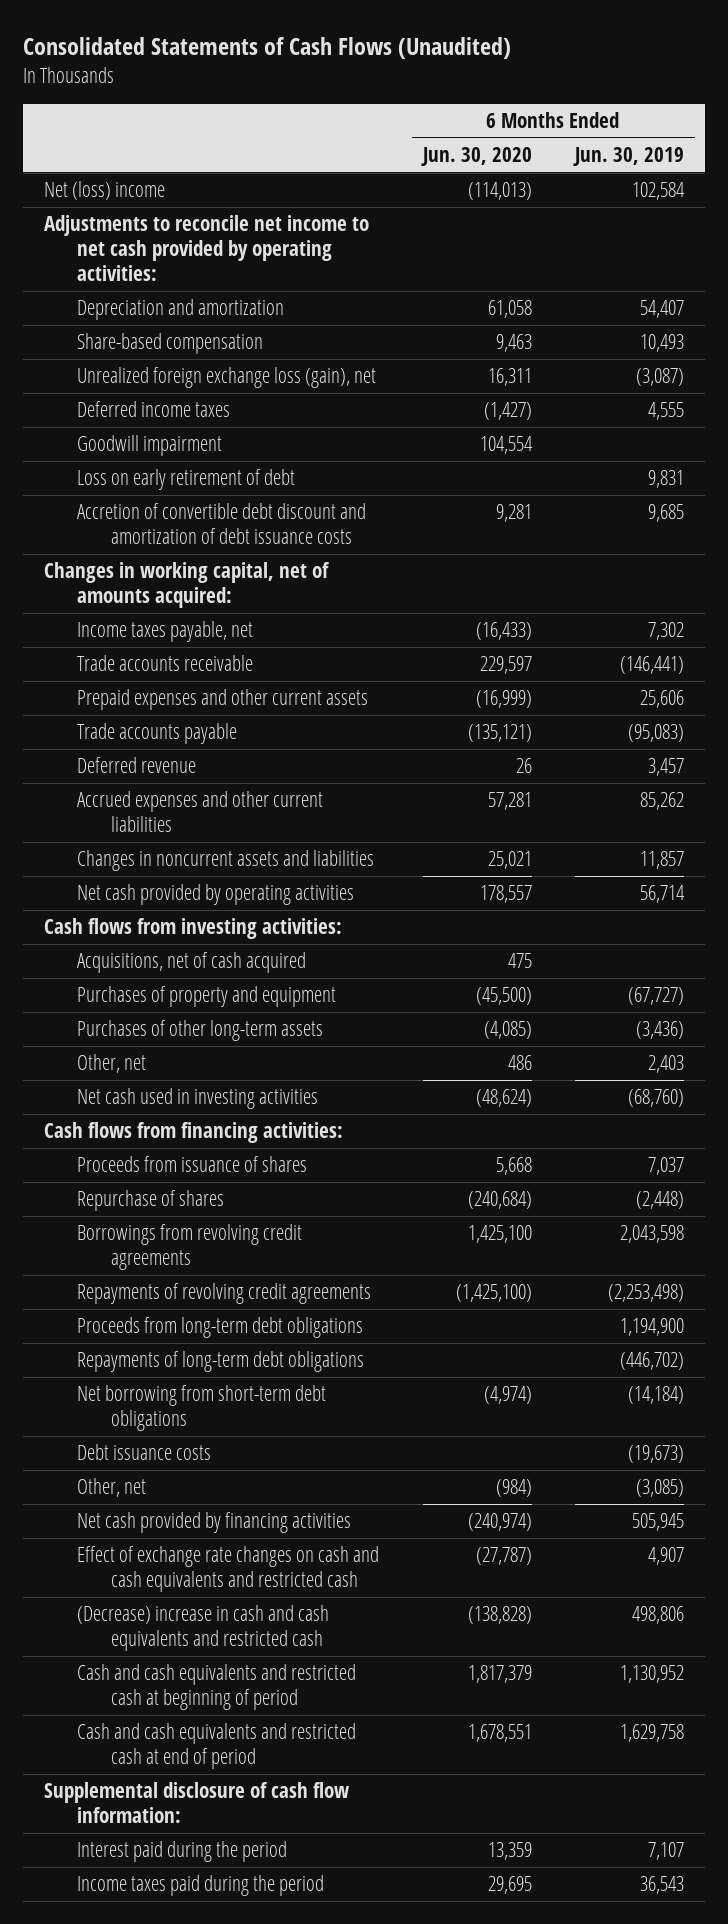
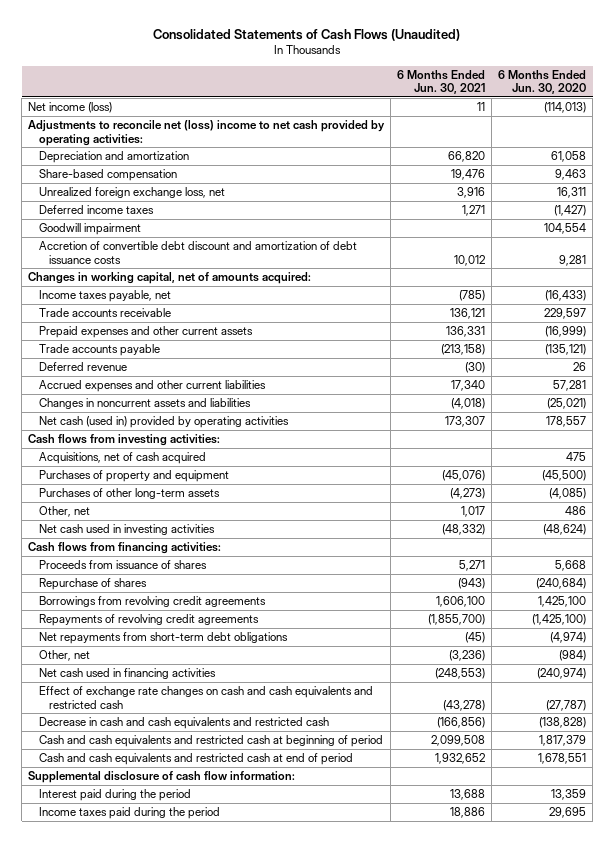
- | 6 Months Ended Jun. 30, 2020 | 6 Months Ended Jun. 30, 2019
+ | 6 Months Ended Jun. 30, 2021 | 6 Months Ended Jun. 30, 2020
- Net (loss) income | (114,013) | 102,584
- Adjustments to reconcile net income to net cash provided by operating activities:
+ Net income (loss) | 11 | (114,013)
+ Adjustments to reconcile net (loss) income to net cash provided by operating activities:
- Unrealized foreign exchange loss (gain), net | 16,311 | (3,087)
+ Unrealized foreign exchange loss, net | 3,916 | 16,311
- Loss on early retirement of debt | | 9,831
- Changes in noncurrent assets and liabilities | 25,021 | 11,857
- Net cash provided by operating activities | 178,557 | 56,714
+ Changes in noncurrent assets and liabilities | (4,018) | (25,021)
+ Net cash (used in) provided by operating activities | 173,307 | 178,557
- Proceeds from long-term debt obligations | | 1,194,900
- Repayments of long-term debt obligations | | (446,702)
- Net borrowing from short-term debt obligations | (4,974) | (14,184)
- Debt issuance costs | | (19,673)
+ Net repayments from short-term debt obligations | (45) | (4,974)
- Net cash provided by financing activities | (240,974) | 505,945
+ Net cash used in financing activities | (248,553) | (240,974)
- (Decrease) increase in cash and cash equivalents and restricted cash | (138,828) | 498,806
+ Decrease in cash and cash equivalents and restricted cash | (166,856) | (138,828)

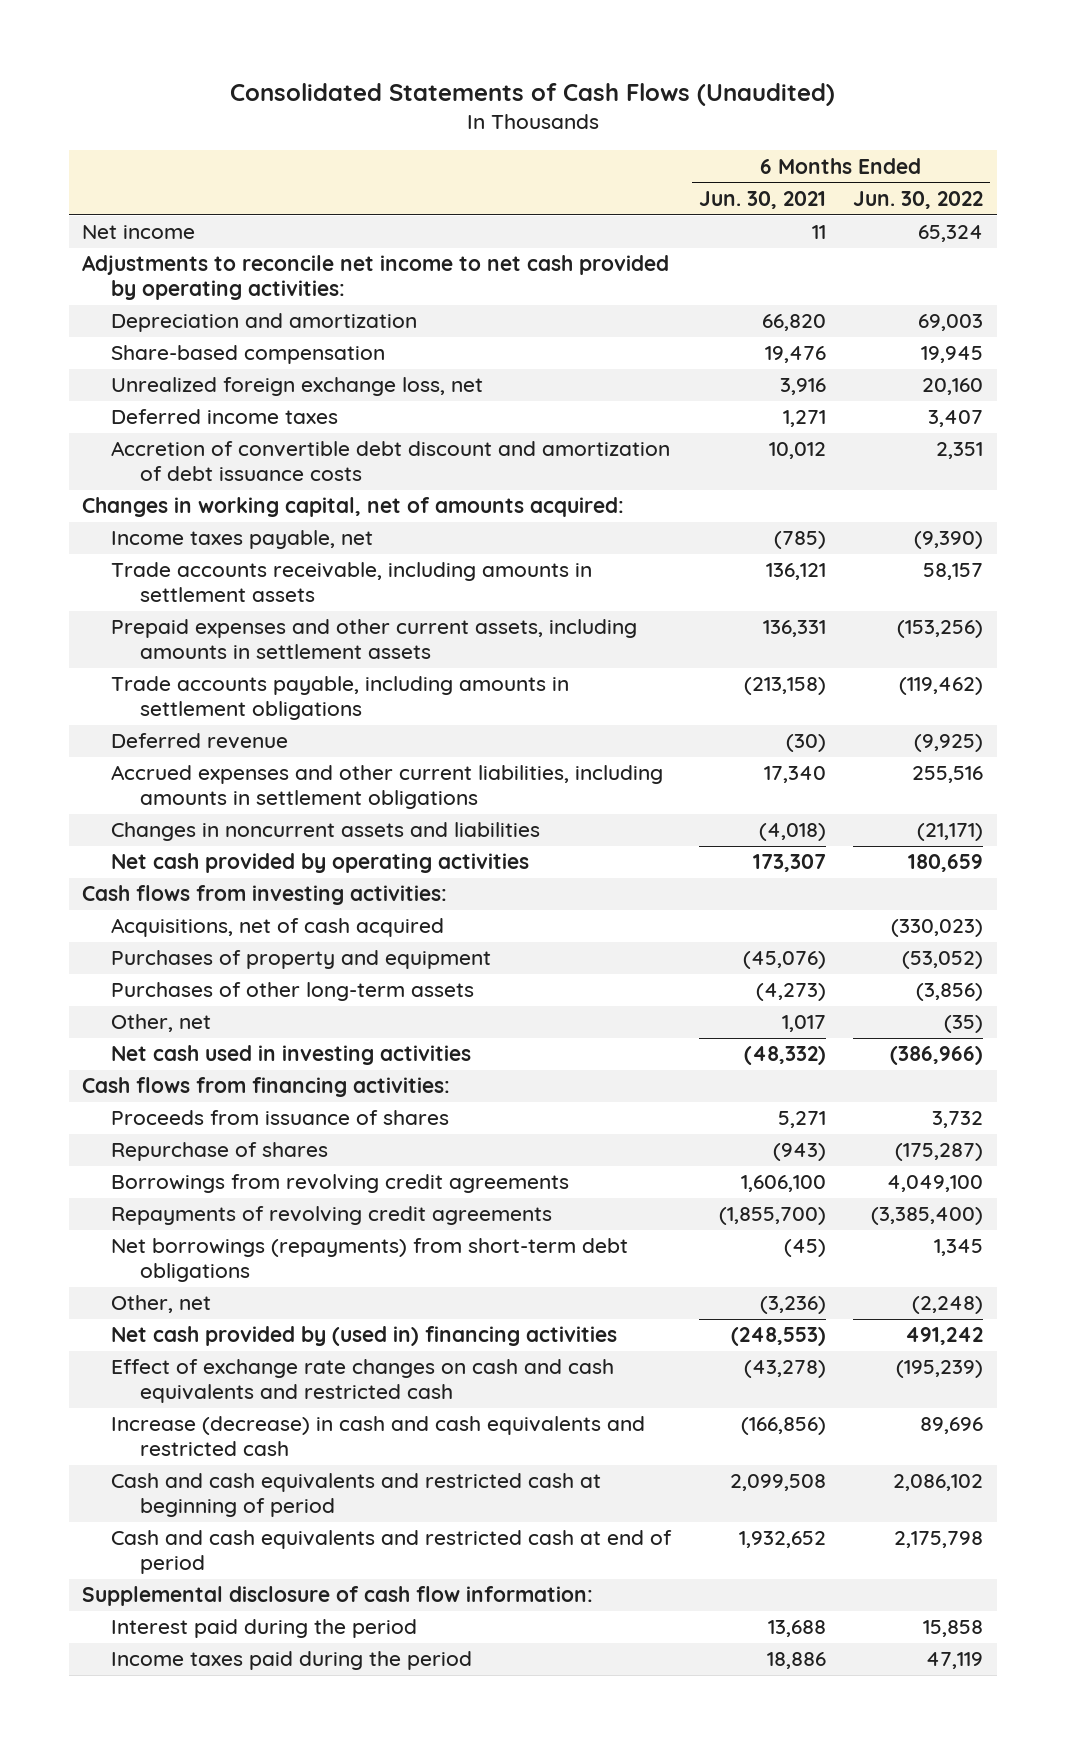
- | 6 Months Ended Jun. 30, 2021 | 6 Months Ended Jun. 30, 2020
+ | 6 Months Ended Jun. 30, 2021 | 6 Months Ended Jun. 30, 2022
- Net income (loss) | 11 | (114,013)
- Adjustments to reconcile net (loss) income to net cash provided by operating activities:
+ Net income | 11 | 65,324
+ Adjustments to reconcile net income to net cash provided by operating activities:
- Goodwill impairment | | 104,554
- Trade accounts receivable | 136,121 | 229,597
- Prepaid expenses and other current assets | 136,331 | (16,999)
- Trade accounts payable | (213,158) | (135,121)
+ Trade accounts receivable, including amounts in settlement assets | 136,121 | 58,157
+ Prepaid expenses and other current assets, including amounts in settlement assets | 136,331 | (153,256)
+ Trade accounts payable, including amounts in settlement obligations | (213,158) | (119,462)
- Accrued expenses and other current liabilities | 17,340 | 57,281
+ Accrued expenses and other current liabilities, including amounts in settlement obligations | 17,340 | 255,516
- Net cash (used in) provided by operating activities | 173,307 | 178,557
+ Net cash provided by operating activities | 173,307 | 180,659
- Net repayments from short-term debt obligations | (45) | (4,974)
+ Net borrowings (repayments) from short-term debt obligations | (45) | 1,345
- Net cash used in financing activities | (248,553) | (240,974)
+ Net cash provided by (used in) financing activities | (248,553) | 491,242
- Decrease in cash and cash equivalents and restricted cash | (166,856) | (138,828)
+ Increase (decrease) in cash and cash equivalents and restricted cash | (166,856) | 89,696

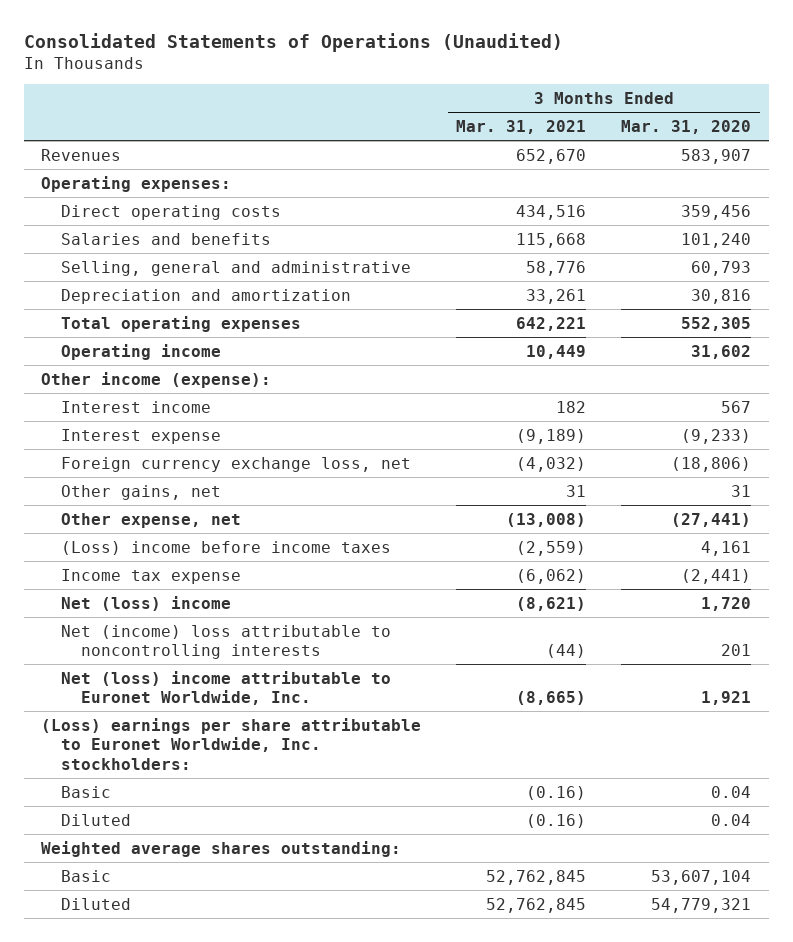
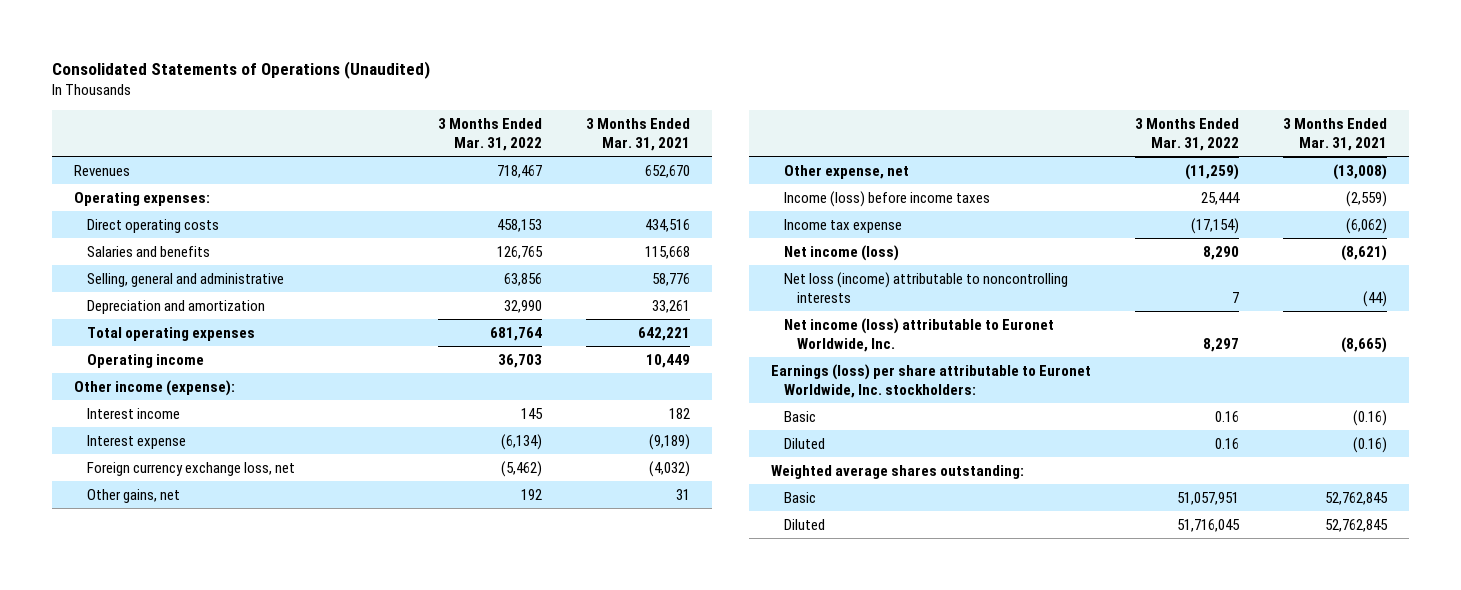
- | 3 Months Ended Mar. 31, 2021 | 3 Months Ended Mar. 31, 2020
+ | 3 Months Ended Mar. 31, 2022 | 3 Months Ended Mar. 31, 2021
- (Loss) income before income taxes | (2,559) | 4,161
+ Income (loss) before income taxes | 25,444 | (2,559)
- Net (loss) income | (8,621) | 1,720
- Net (income) loss attributable to noncontrolling interests | (44) | 201
- Net (loss) income attributable to Euronet Worldwide, Inc. | (8,665) | 1,921
- (Loss) earnings per share attributable to Euronet Worldwide, Inc. stockholders:
+ Net income (loss) | 8,290 | (8,621)
+ Net loss (income) attributable to noncontrolling interests | 7 | (44)
+ Net income (loss) attributable to Euronet Worldwide, Inc. | 8,297 | (8,665)
+ Earnings (loss) per share attributable to Euronet Worldwide, Inc. stockholders:

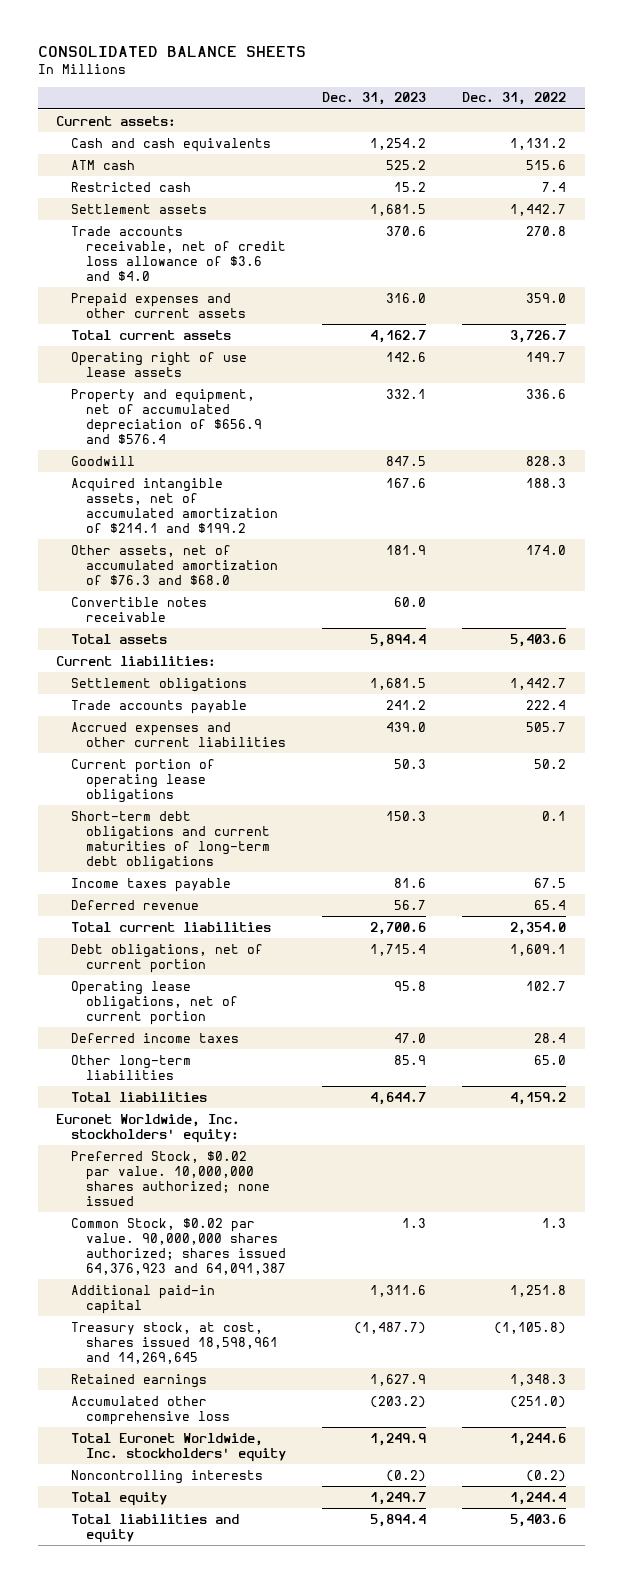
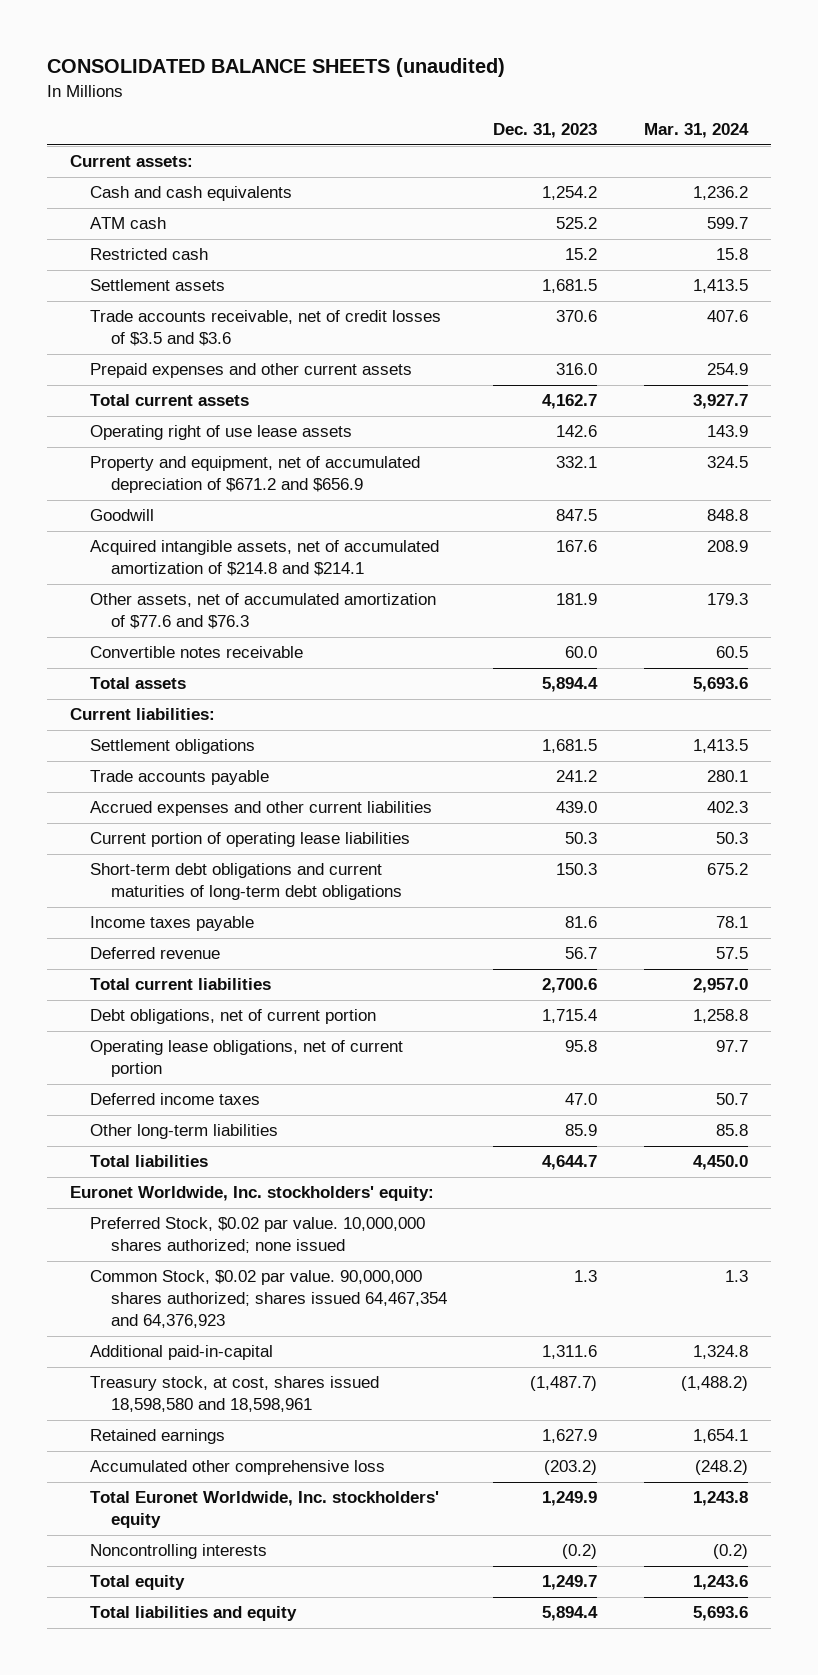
- CONSOLIDATED BALANCE SHEETS
+ CONSOLIDATED BALANCE SHEETS (unaudited)
- | Dec. 31, 2023 | Dec. 31, 2022
+ | Dec. 31, 2023 | Mar. 31, 2024
- Trade accounts receivable, net of credit loss allowance of $3.6 and $4.0 | 370.6 | 270.8
+ Trade accounts receivable, net of credit losses of $3.5 and $3.6 | 370.6 | 407.6
- Property and equipment, net of accumulated depreciation of $656.9 and $576.4 | 332.1 | 336.6
+ Property and equipment, net of accumulated depreciation of $671.2 and $656.9 | 332.1 | 324.5
- Acquired intangible assets, net of accumulated amortization of $214.1 and $199.2 | 167.6 | 188.3
- Other assets, net of accumulated amortization of $76.3 and $68.0 | 181.9 | 174.0
+ Acquired intangible assets, net of accumulated amortization of $214.8 and $214.1 | 167.6 | 208.9
+ Other assets, net of accumulated amortization of $77.6 and $76.3 | 181.9 | 179.3
- Current portion of operating lease obligations | 50.3 | 50.2
+ Current portion of operating lease liabilities | 50.3 | 50.3
- Common Stock, $0.02 par value. 90,000,000 shares authorized; shares issued 64,376,923 and 64,091,387 | 1.3 | 1.3
- Additional paid-in capital | 1,311.6 | 1,251.8
- Treasury stock, at cost, shares issued 18,598,961 and 14,269,645 | (1,487.7) | (1,105.8)
+ Common Stock, $0.02 par value. 90,000,000 shares authorized; shares issued 64,467,354 and 64,376,923 | 1.3 | 1.3
+ Additional paid-in-capital | 1,311.6 | 1,324.8
+ Treasury stock, at cost, shares issued 18,598,580 and 18,598,961 | (1,487.7) | (1,488.2)

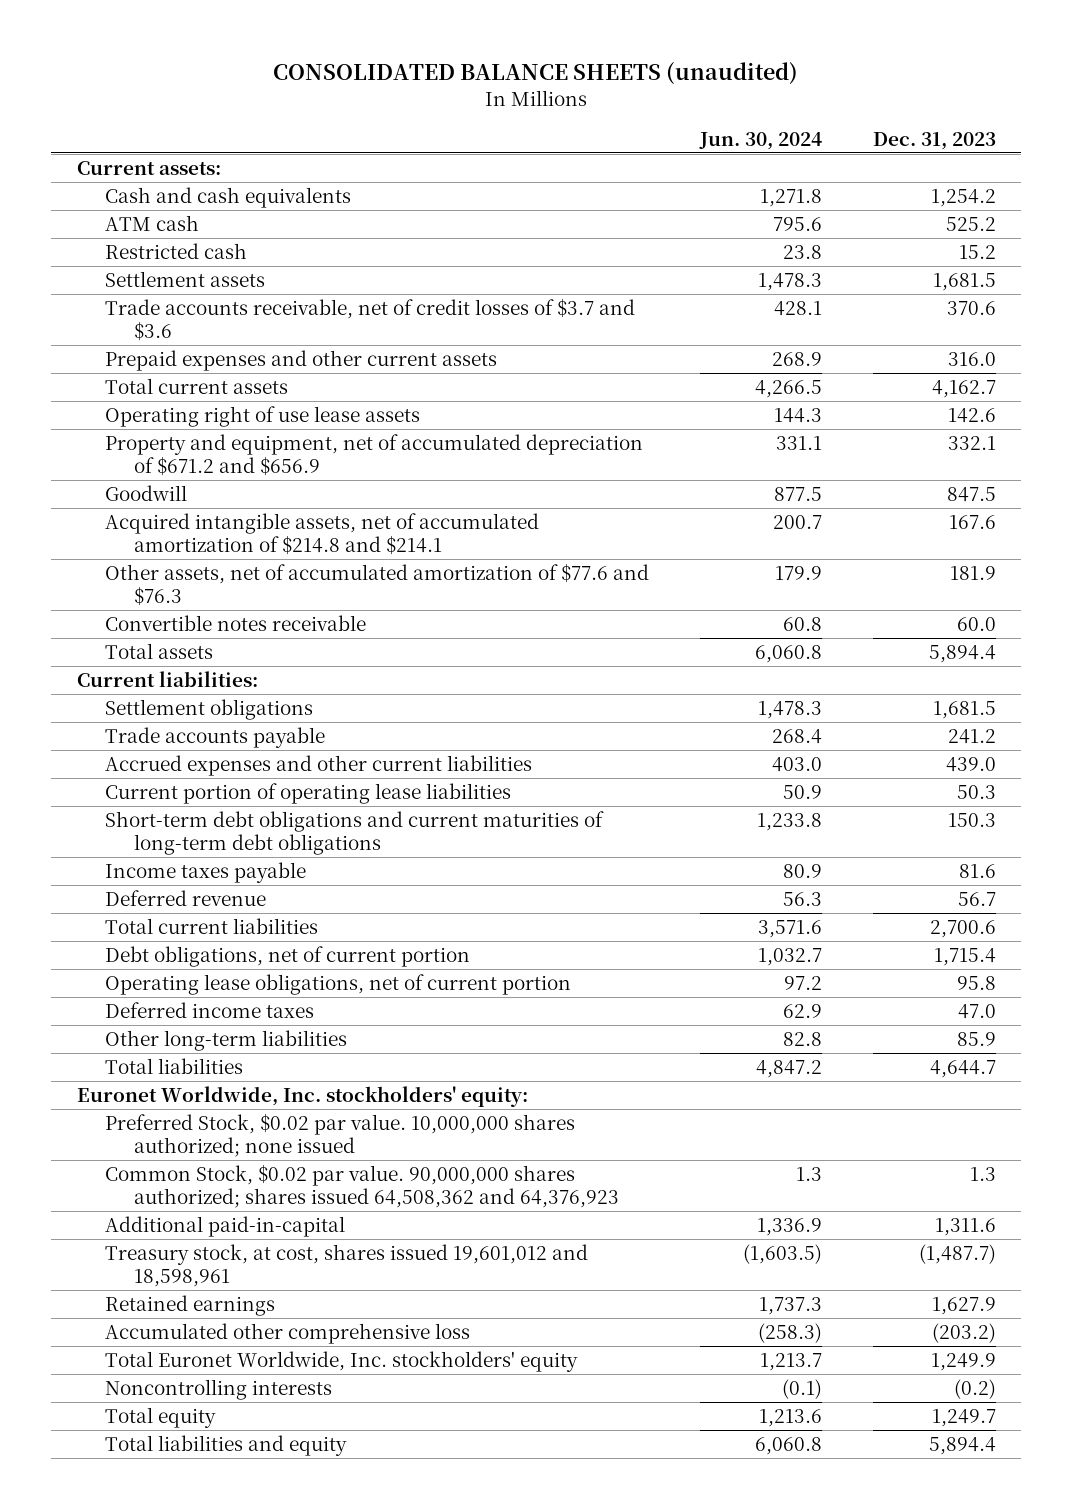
- | Dec. 31, 2023 | Mar. 31, 2024
+ | Jun. 30, 2024 | Dec. 31, 2023
- Trade accounts receivable, net of credit losses of $3.5 and $3.6 | 370.6 | 407.6
+ Trade accounts receivable, net of credit losses of $3.7 and $3.6 | 428.1 | 370.6
- Common Stock, $0.02 par value. 90,000,000 shares authorized; shares issued 64,467,354 and 64,376,923 | 1.3 | 1.3
+ Common Stock, $0.02 par value. 90,000,000 shares authorized; shares issued 64,508,362 and 64,376,923 | 1.3 | 1.3
- Treasury stock, at cost, shares issued 18,598,580 and 18,598,961 | (1,487.7) | (1,488.2)
+ Treasury stock, at cost, shares issued 19,601,012 and 18,598,961 | (1,603.5) | (1,487.7)

